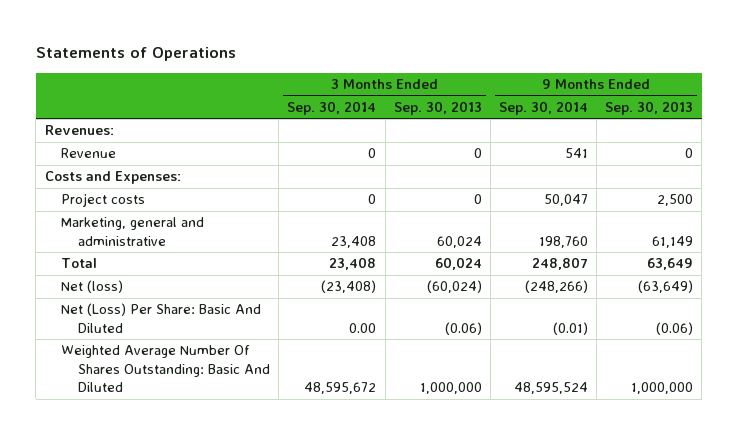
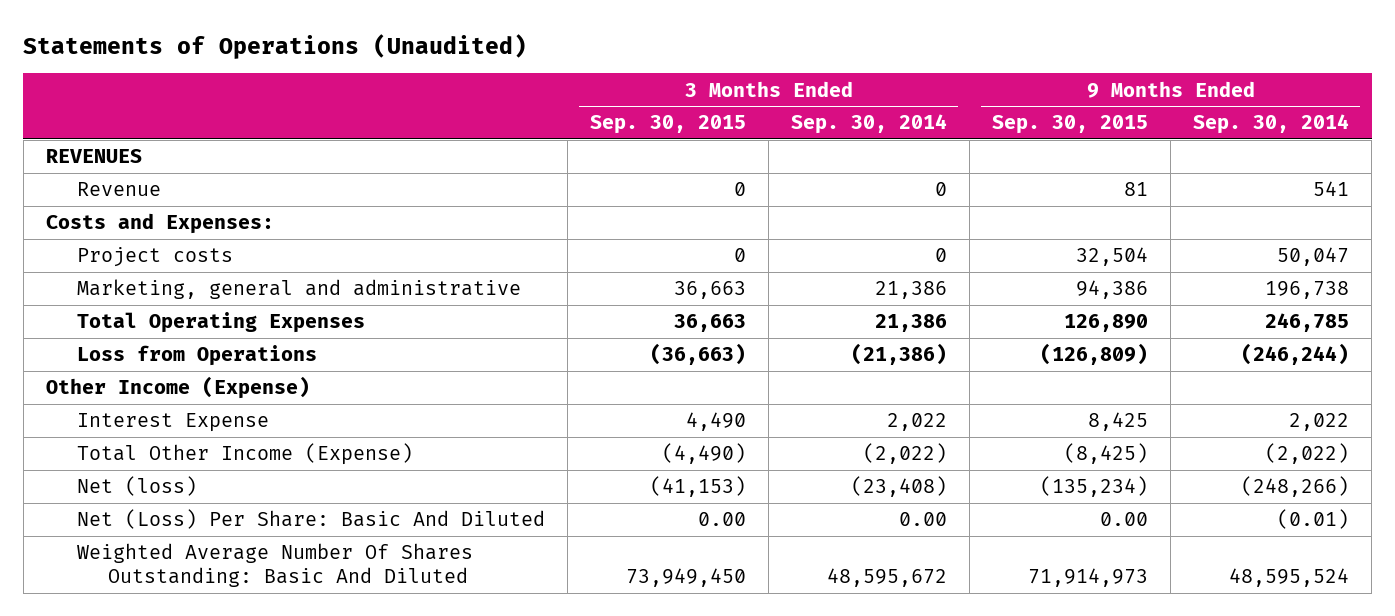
- Statements of Operations
+ Statements of Operations (Unaudited)
- | 3 Months Ended Sep. 30, 2014 | 3 Months Ended Sep. 30, 2013 | 9 Months Ended Sep. 30, 2014 | 9 Months Ended Sep. 30, 2013
+ | 3 Months Ended Sep. 30, 2015 | 3 Months Ended Sep. 30, 2014 | 9 Months Ended Sep. 30, 2015 | 9 Months Ended Sep. 30, 2014
- Revenues:
+ REVENUES
- Marketing, general and administrative | 23,408 | 60,024 | 198,760 | 61,149
- Total | 23,408 | 60,024 | 248,807 | 63,649
+ Marketing, general and administrative | 36,663 | 21,386 | 94,386 | 196,738
+ Total Operating Expenses | 36,663 | 21,386 | 126,890 | 246,785
+ Loss from Operations | (36,663) | (21,386) | (126,809) | (246,244)
+ Other Income (Expense)
+ Interest Expense | 4,490 | 2,022 | 8,425 | 2,022
+ Total Other Income (Expense) | (4,490) | (2,022) | (8,425) | (2,022)

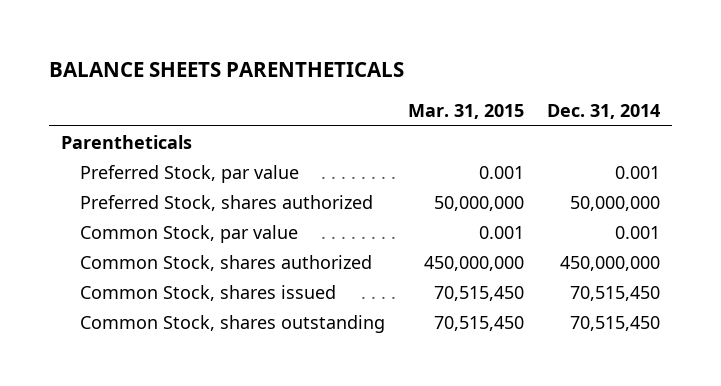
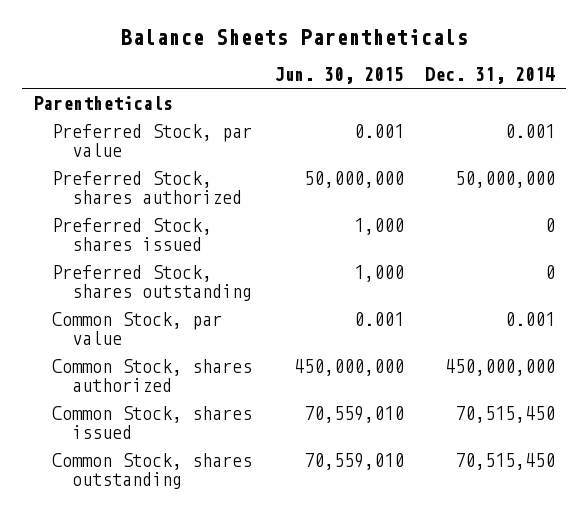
- BALANCE SHEETS PARENTHETICALS
+ Balance Sheets Parentheticals
- | Mar. 31, 2015 | Dec. 31, 2014
+ | Jun. 30, 2015 | Dec. 31, 2014
+ Preferred Stock, shares issued | 1,000 | 0
+ Preferred Stock, shares outstanding | 1,000 | 0

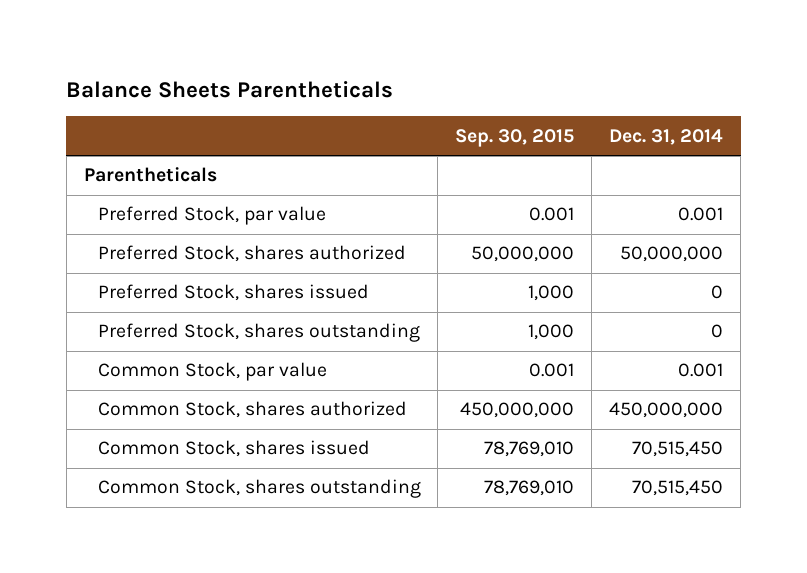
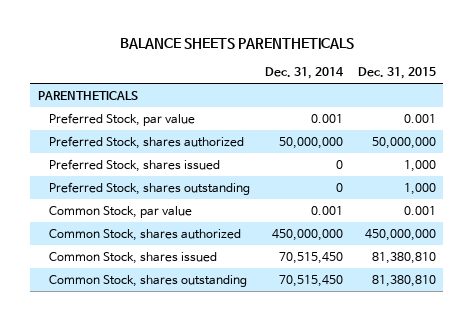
- Balance Sheets Parentheticals
+ BALANCE SHEETS PARENTHETICALS
- | Sep. 30, 2015 | Dec. 31, 2014
+ | Dec. 31, 2014 | Dec. 31, 2015
- Parentheticals
+ PARENTHETICALS

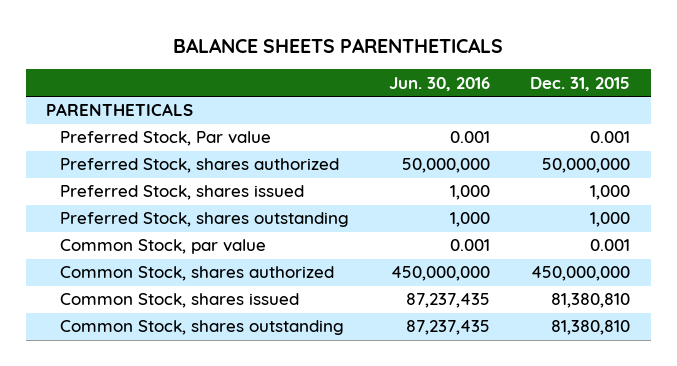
- | Dec. 31, 2014 | Dec. 31, 2015
+ | Jun. 30, 2016 | Dec. 31, 2015
- Preferred Stock, par value | 0.001 | 0.001
+ Preferred Stock, Par value | 0.001 | 0.001

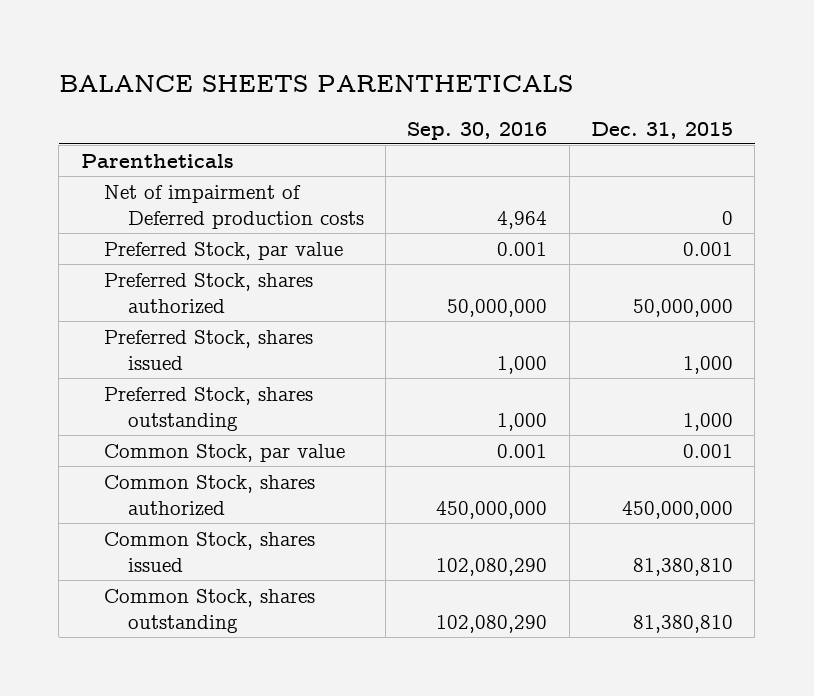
- | Jun. 30, 2016 | Dec. 31, 2015
+ | Sep. 30, 2016 | Dec. 31, 2015
- PARENTHETICALS
- Preferred Stock, Par value | 0.001 | 0.001
+ Parentheticals
+ Net of impairment of Deferred production costs | 4,964 | 0
+ Preferred Stock, par value | 0.001 | 0.001

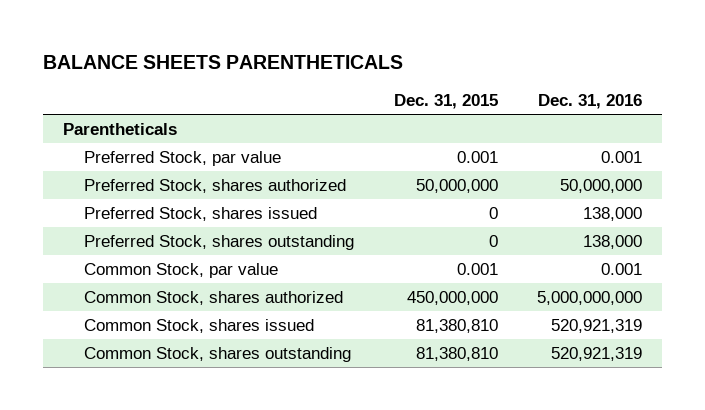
- | Sep. 30, 2016 | Dec. 31, 2015
+ | Dec. 31, 2015 | Dec. 31, 2016
- Net of impairment of Deferred production costs | 4,964 | 0
- Preferred Stock, shares issued | 1,000 | 1,000
- Preferred Stock, shares outstanding | 1,000 | 1,000
+ Preferred Stock, shares issued | 0 | 138,000
+ Preferred Stock, shares outstanding | 0 | 138,000

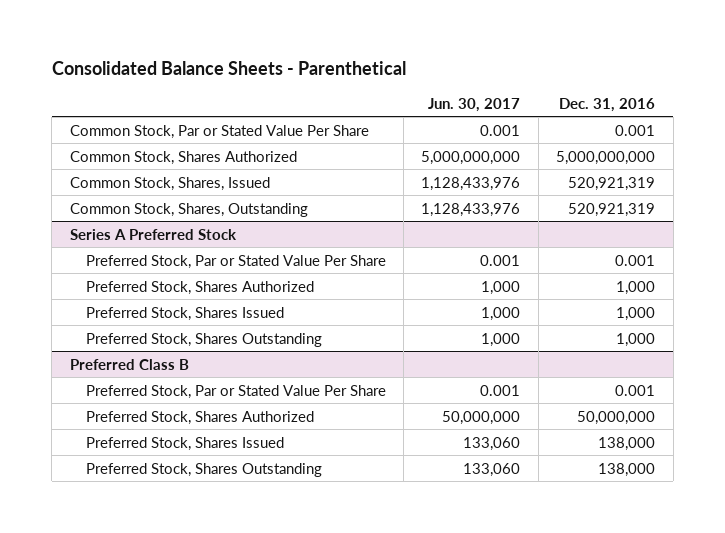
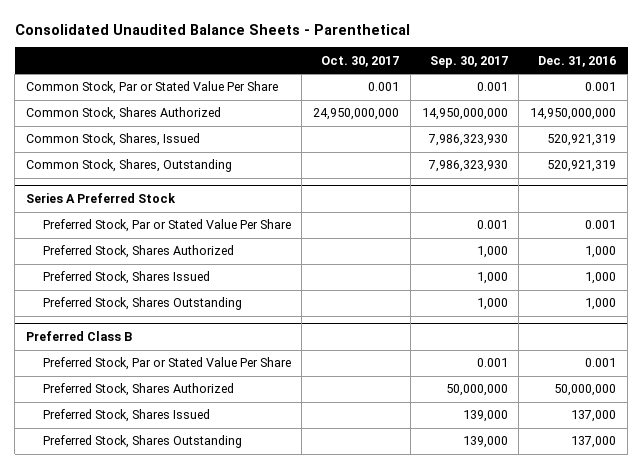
- Consolidated Balance Sheets - Parenthetical
+ Consolidated Unaudited Balance Sheets - Parenthetical
- | Jun. 30, 2017 | Dec. 31, 2016
+ | Oct. 30, 2017 | Sep. 30, 2017 | Dec. 31, 2016
- Common Stock, Shares Authorized | 5,000,000,000 | 5,000,000,000
+ Common Stock, Shares Authorized | 24,950,000,000 | 14,950,000,000 | 14,950,000,000
@ Preferred Class B
- Preferred Stock, Shares Issued | 133,060 | 138,000
- Preferred Stock, Shares Outstanding | 133,060 | 138,000
+ Preferred Stock, Shares Issued | | 139,000 | 137,000
+ Preferred Stock, Shares Outstanding | | 139,000 | 137,000

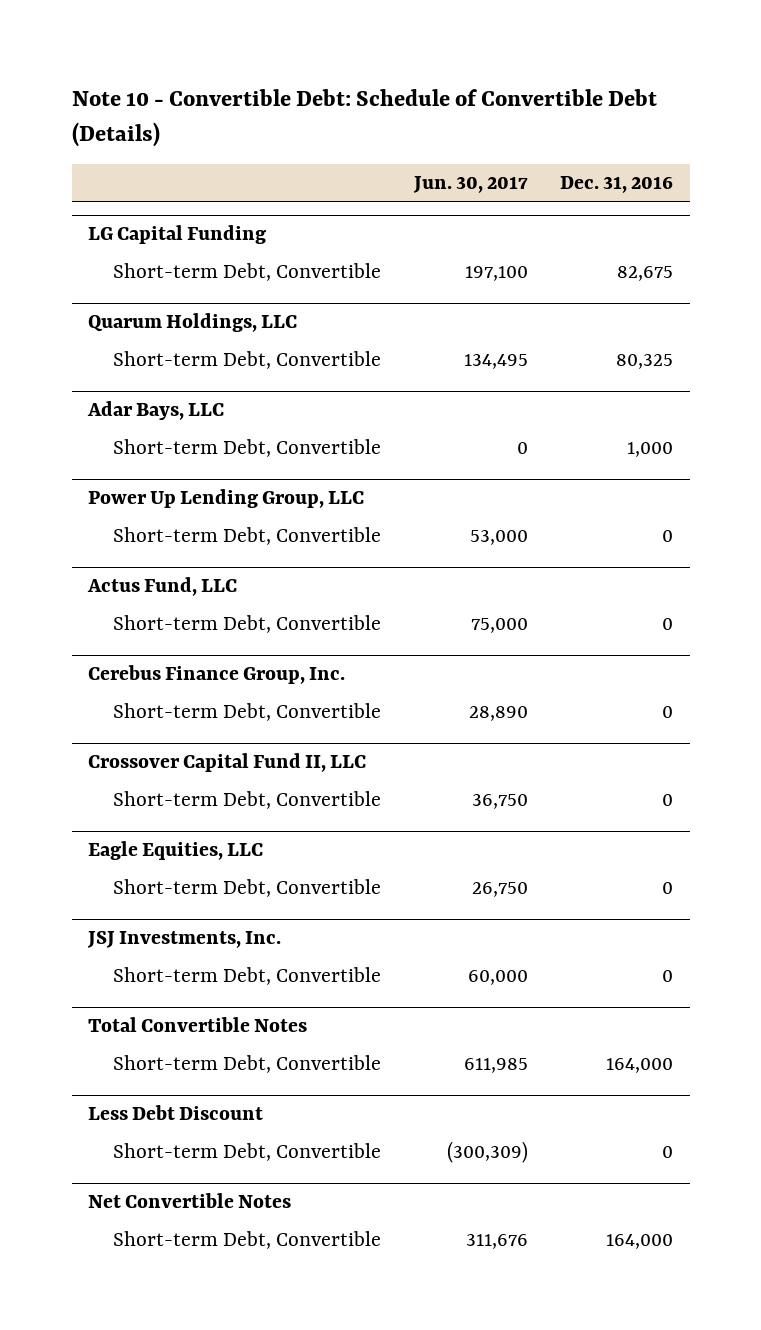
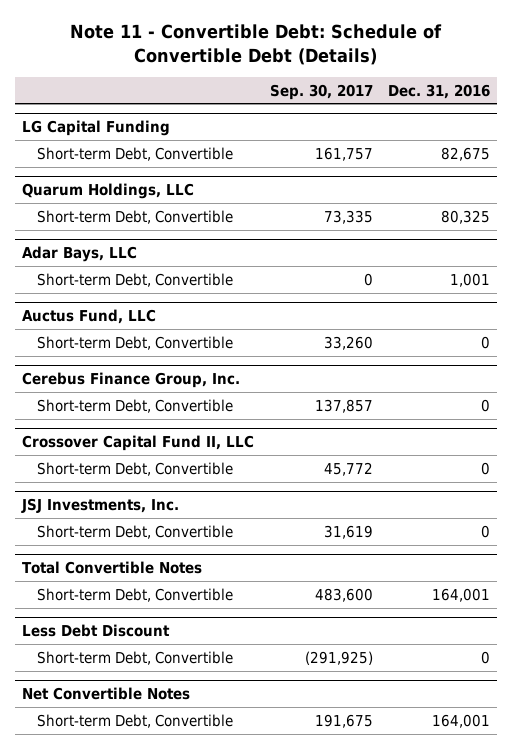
- Note 10 - Convertible Debt: Schedule of Convertible Debt (Details)
+ Note 11 - Convertible Debt: Schedule of Convertible Debt (Details)
- | Jun. 30, 2017 | Dec. 31, 2016
+ | Sep. 30, 2017 | Dec. 31, 2016
@ Adar Bays, LLC
- Short-term Debt, Convertible | 0 | 1,000
- Power Up Lending Group, LLC
- Short-term Debt, Convertible | 53,000 | 0
- Actus Fund, LLC
@ Adar Bays, LLC
+ Short-term Debt, Convertible | 0 | 1,001
+ Auctus Fund, LLC
- Eagle Equities, LLC
- Short-term Debt, Convertible | 26,750 | 0
@ Total Convertible Notes
- Short-term Debt, Convertible | 611,985 | 164,000
+ Short-term Debt, Convertible | 483,600 | 164,001
@ Net Convertible Notes
- Short-term Debt, Convertible | 311,676 | 164,000
+ Short-term Debt, Convertible | 191,675 | 164,001

